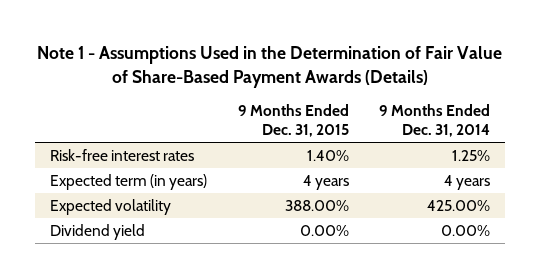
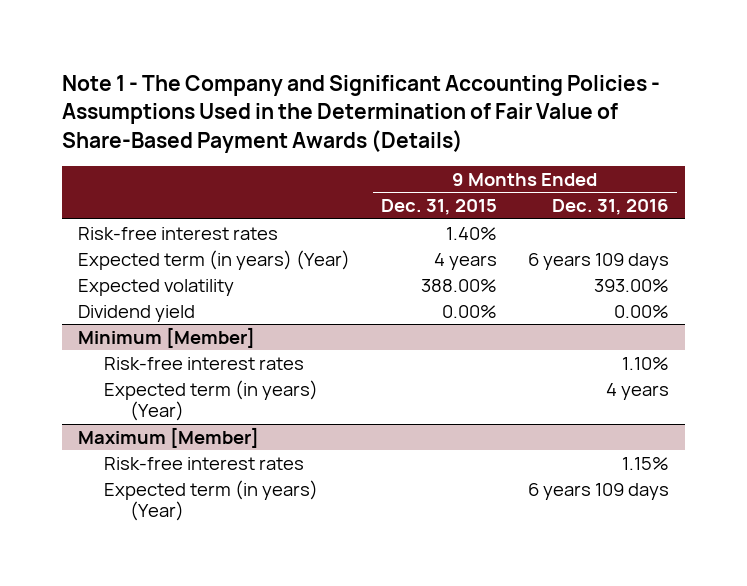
- Note 1 - Assumptions Used in the Determination of Fair Value of Share-Based Payment Awards (Details)
+ Note 1 - The Company and Significant Accounting Policies - Assumptions Used in the Determination of Fair Value of Share-Based Payment Awards (Details)
- | 9 Months Ended Dec. 31, 2015 | 9 Months Ended Dec. 31, 2014
+ | 9 Months Ended Dec. 31, 2015 | 9 Months Ended Dec. 31, 2016
- Expected term (in years) | 4 years | 4 years
+ Expected term (in years) (Year) | 4 years | 6 years 109 days
+ Minimum [Member]
+ Risk-free interest rates | | 1.10%
+ Expected term (in years) (Year) | | 4 years
+ Maximum [Member]
+ Risk-free interest rates | | 1.15%
+ Expected term (in years) (Year) | | 6 years 109 days

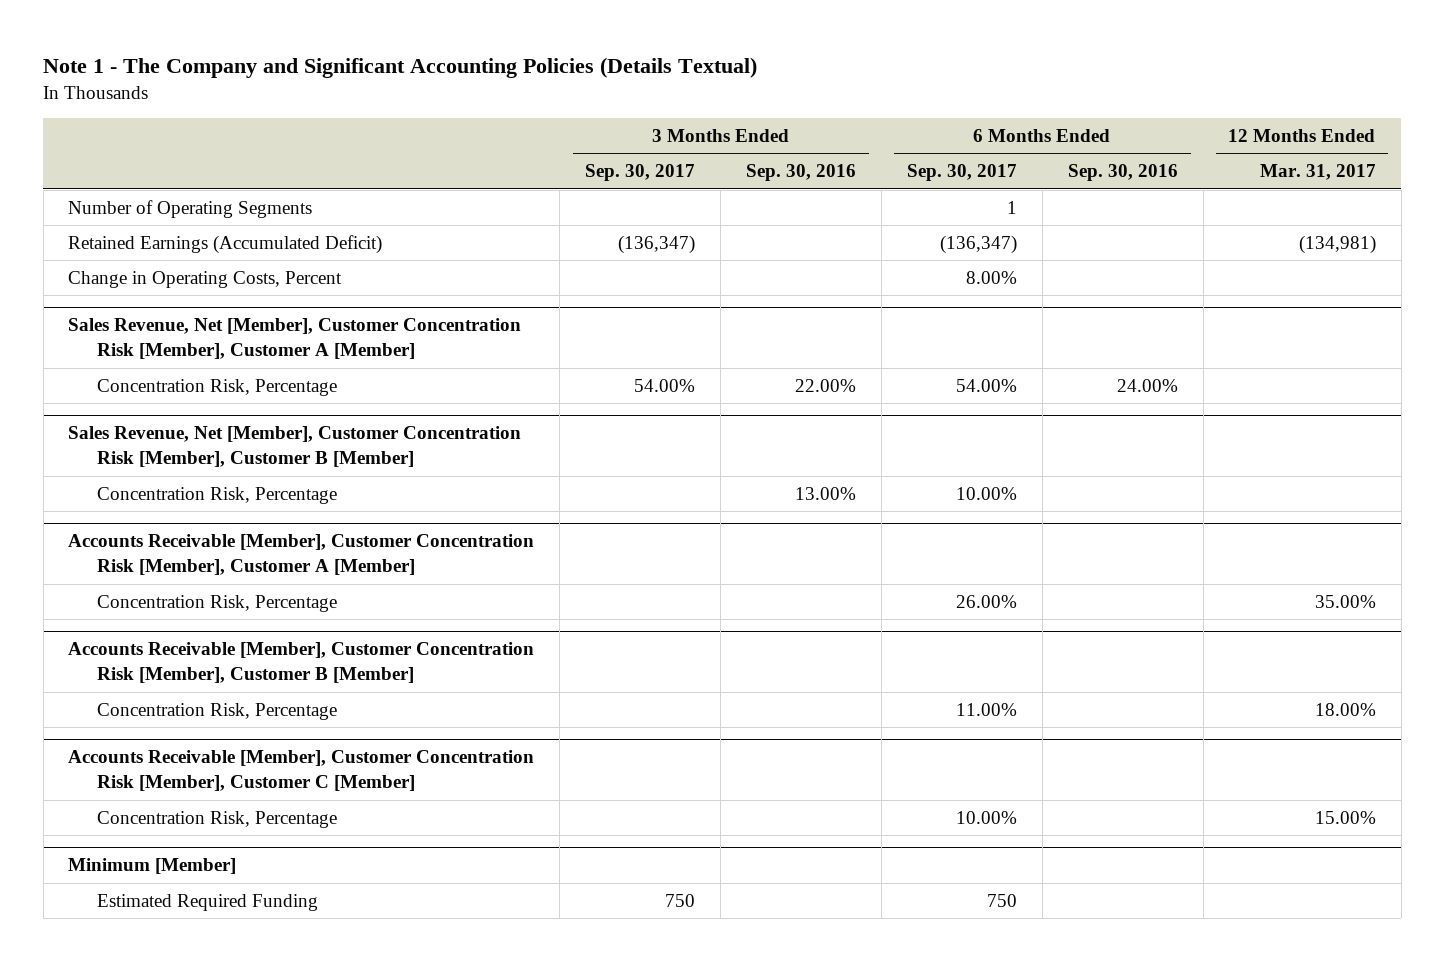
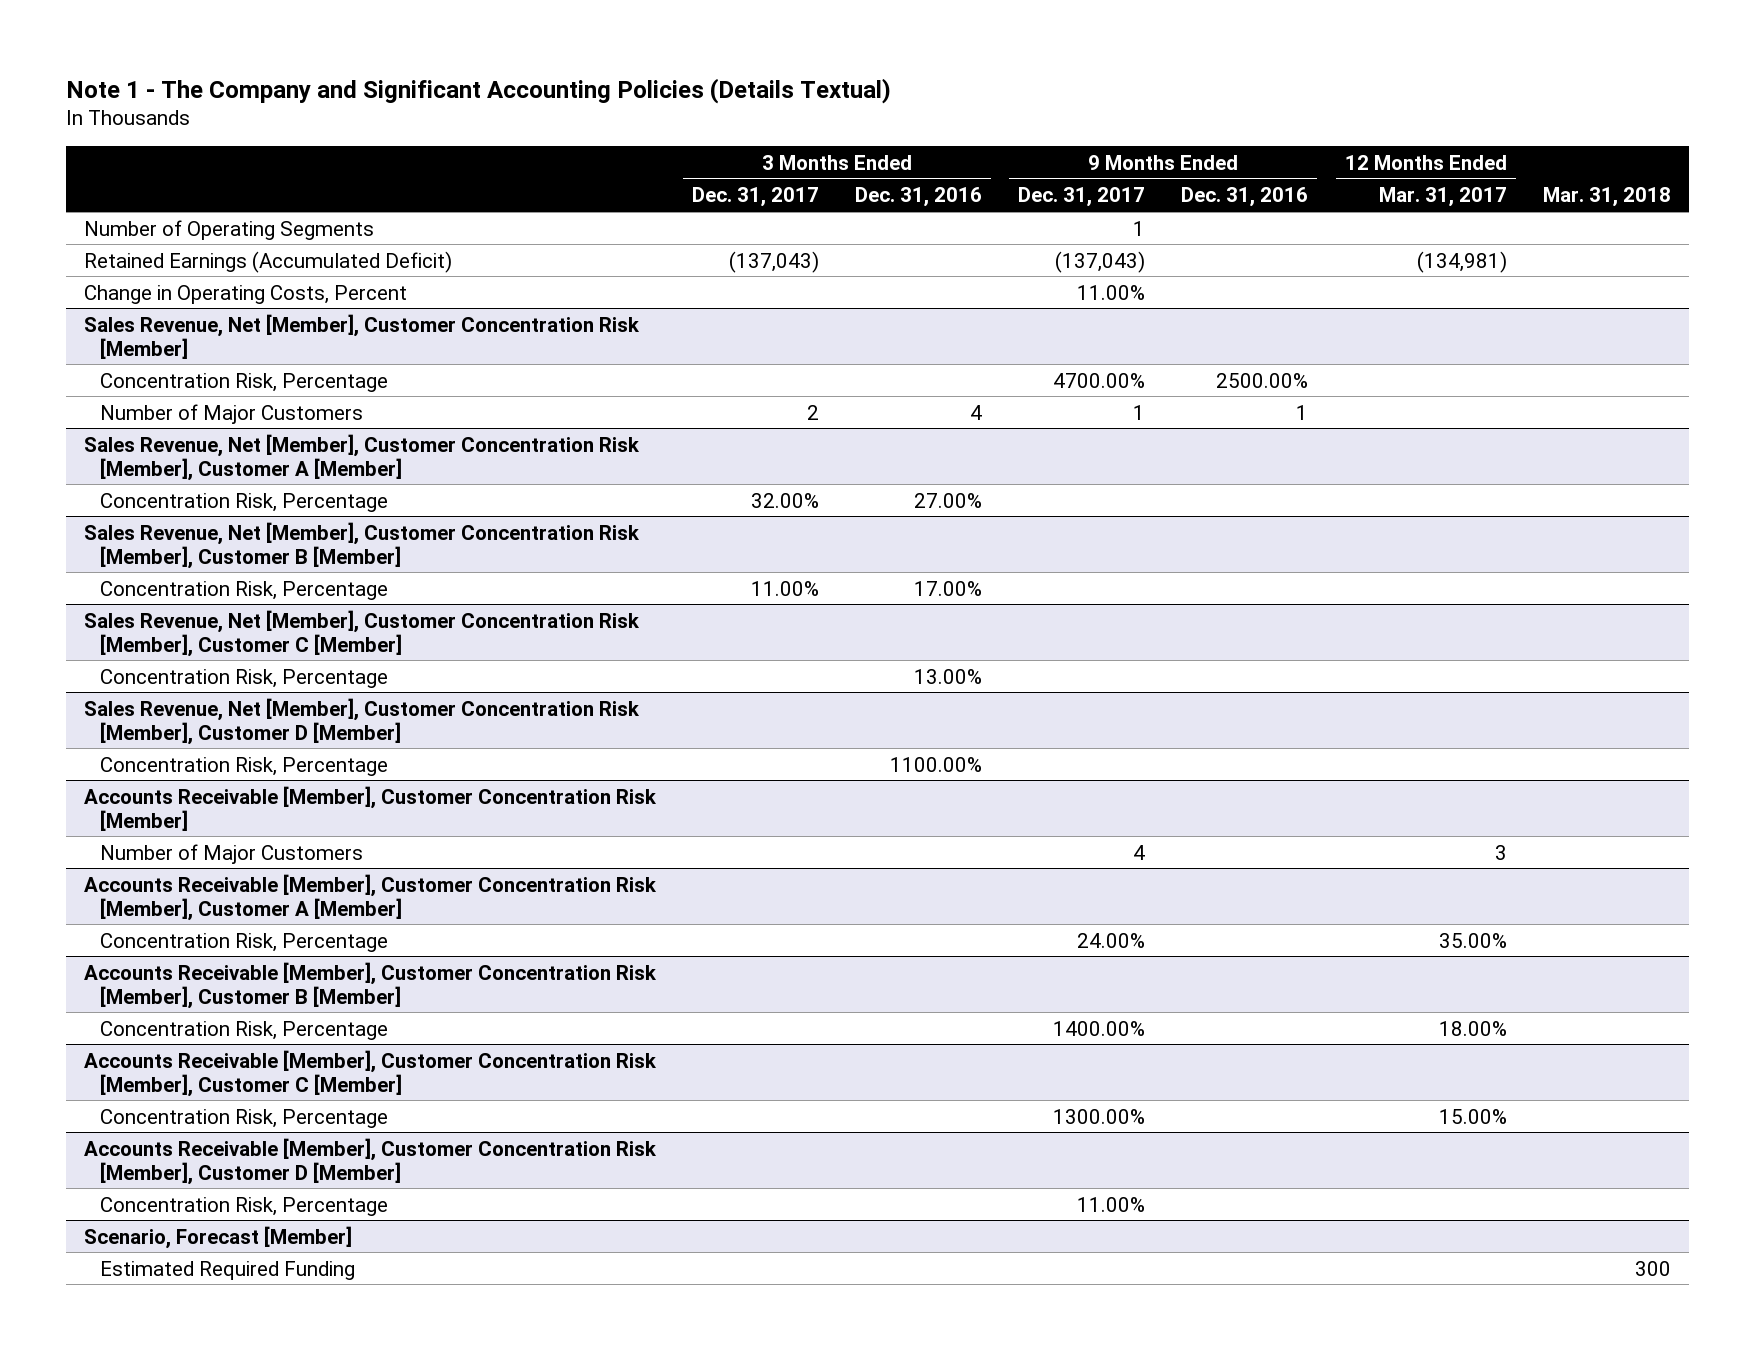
- | 3 Months Ended Sep. 30, 2017 | 3 Months Ended Sep. 30, 2016 | 6 Months Ended Sep. 30, 2017 | 6 Months Ended Sep. 30, 2016 | 12 Months Ended Mar. 31, 2017
+ | 3 Months Ended Dec. 31, 2017 | 3 Months Ended Dec. 31, 2016 | 9 Months Ended Dec. 31, 2017 | 9 Months Ended Dec. 31, 2016 | 12 Months Ended Mar. 31, 2017 | Mar. 31, 2018
+ Sales Revenue, Net [Member], Customer Concentration Risk [Member]
+ Concentration Risk, Percentage | | | 4700.00% | 2500.00% | |
+ Number of Major Customers | 2 | 4 | 1 | 1 | |
+ Sales Revenue, Net [Member], Customer Concentration Risk [Member], Customer C [Member]
+ Concentration Risk, Percentage | | 13.00% | | | |
+ Sales Revenue, Net [Member], Customer Concentration Risk [Member], Customer D [Member]
+ Concentration Risk, Percentage | | 1100.00% | | | |
+ Accounts Receivable [Member], Customer Concentration Risk [Member]
+ Number of Major Customers | | | 4 | | 3 |
- Minimum [Member]
- Estimated Required Funding | 750 | | 750 | |
+ Accounts Receivable [Member], Customer Concentration Risk [Member], Customer D [Member]
+ Concentration Risk, Percentage | | | 11.00% | | |
+ Scenario, Forecast [Member]
+ Estimated Required Funding | | | | | | 300

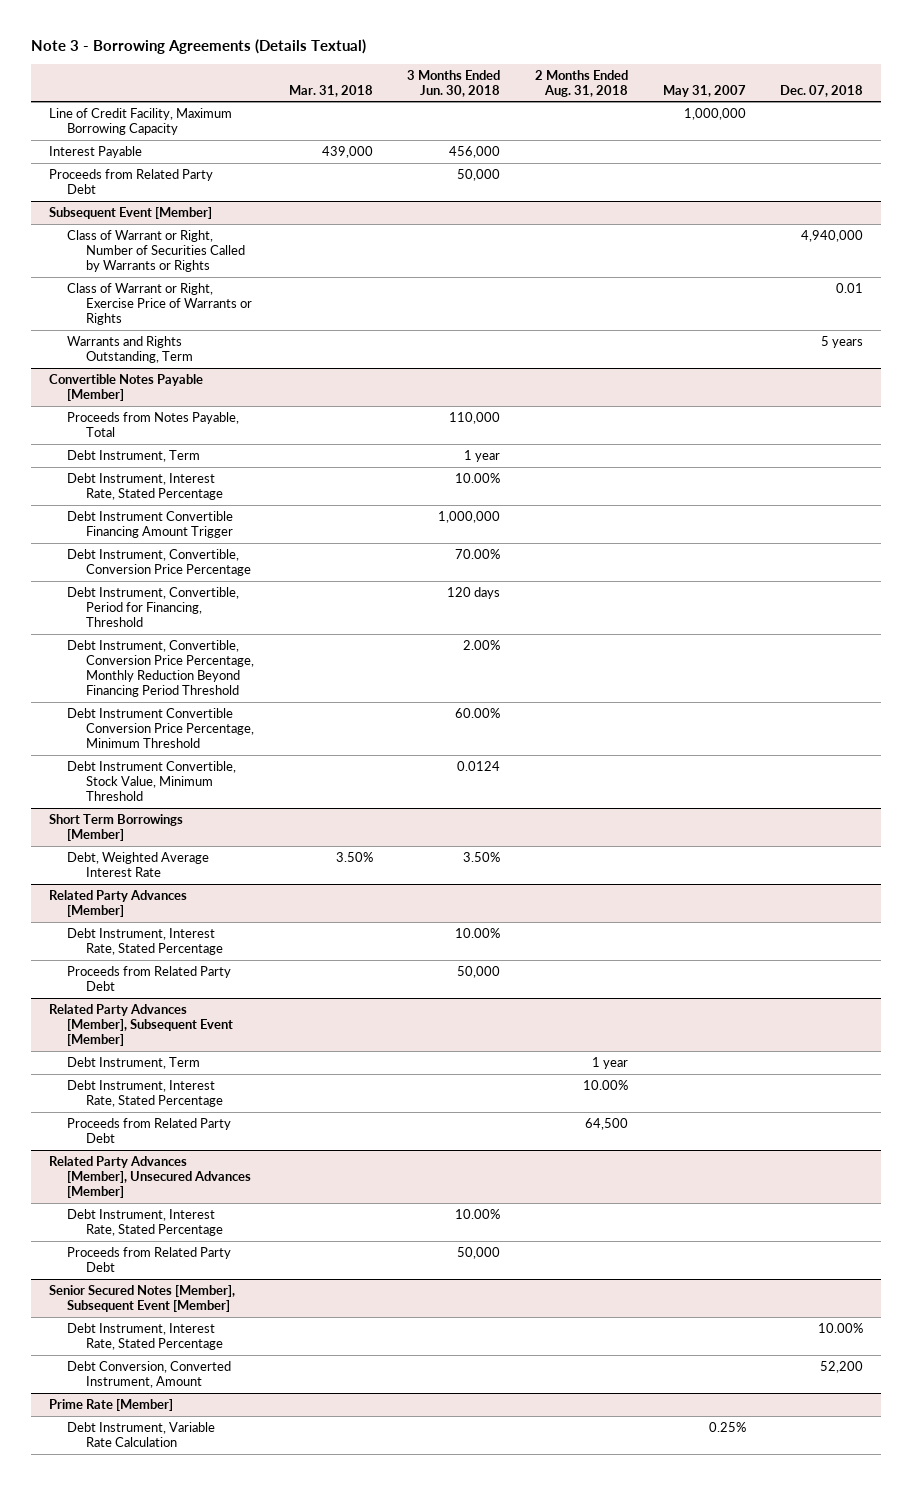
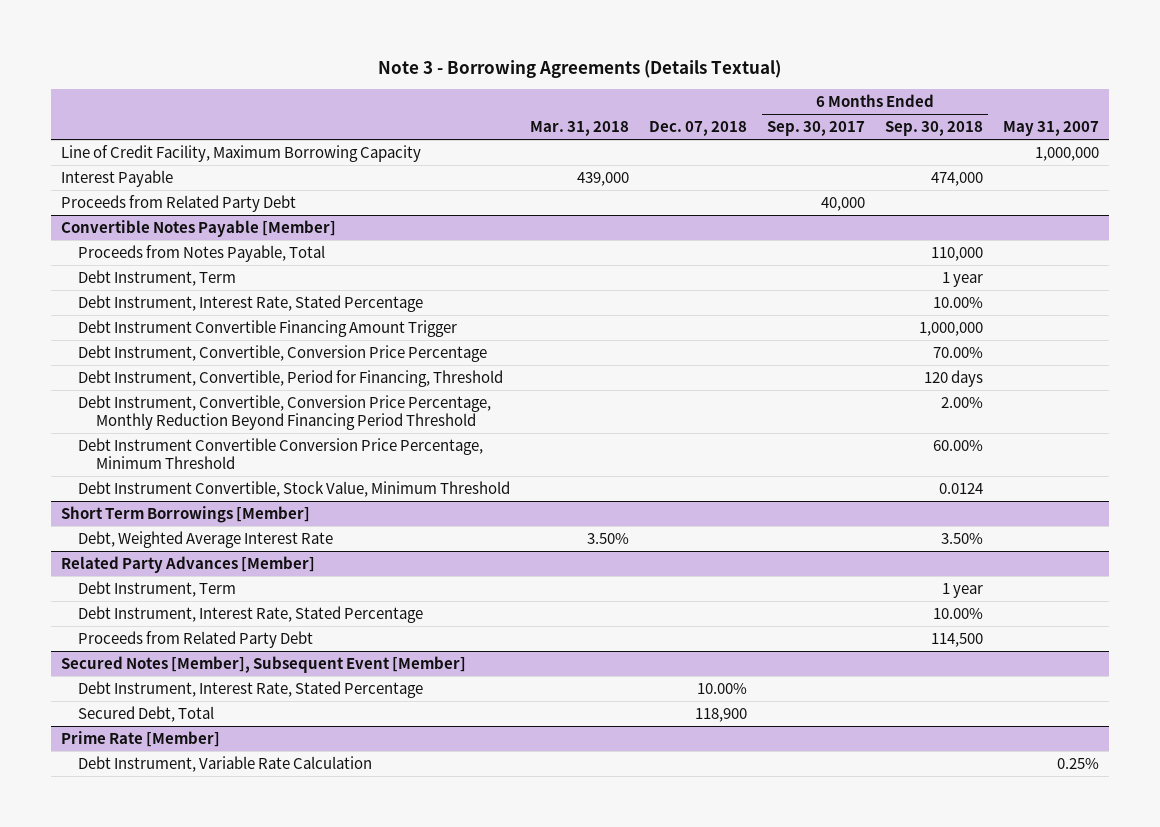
- | Mar. 31, 2018 | 3 Months Ended Jun. 30, 2018 | 2 Months Ended Aug. 31, 2018 | May 31, 2007 | Dec. 07, 2018
+ | Mar. 31, 2018 | Dec. 07, 2018 | 6 Months Ended Sep. 30, 2017 | 6 Months Ended Sep. 30, 2018 | May 31, 2007
- Subsequent Event [Member]
- Class of Warrant or Right, Number of Securities Called by Warrants or Rights | | | | | 4,940,000
- Class of Warrant or Right, Exercise Price of Warrants or Rights | | | | | 0.01
- Warrants and Rights Outstanding, Term | | | | | 5 years
@ Related Party Advances [Member]
+ Debt Instrument, Term | | | | 1 year |
- Related Party Advances [Member], Subsequent Event [Member]
- Debt Instrument, Term | | | 1 year | |
- Debt Instrument, Interest Rate, Stated Percentage | | | 10.00% | |
- Proceeds from Related Party Debt | | | 64,500 | |
- Related Party Advances [Member], Unsecured Advances [Member]
- Debt Instrument, Interest Rate, Stated Percentage | | 10.00% | | |
- Proceeds from Related Party Debt | | 50,000 | | |
- Senior Secured Notes [Member], Subsequent Event [Member]
+ Secured Notes [Member], Subsequent Event [Member]
- Debt Conversion, Converted Instrument, Amount | | | | | 52,200
+ Secured Debt, Total | | 118,900 | | |

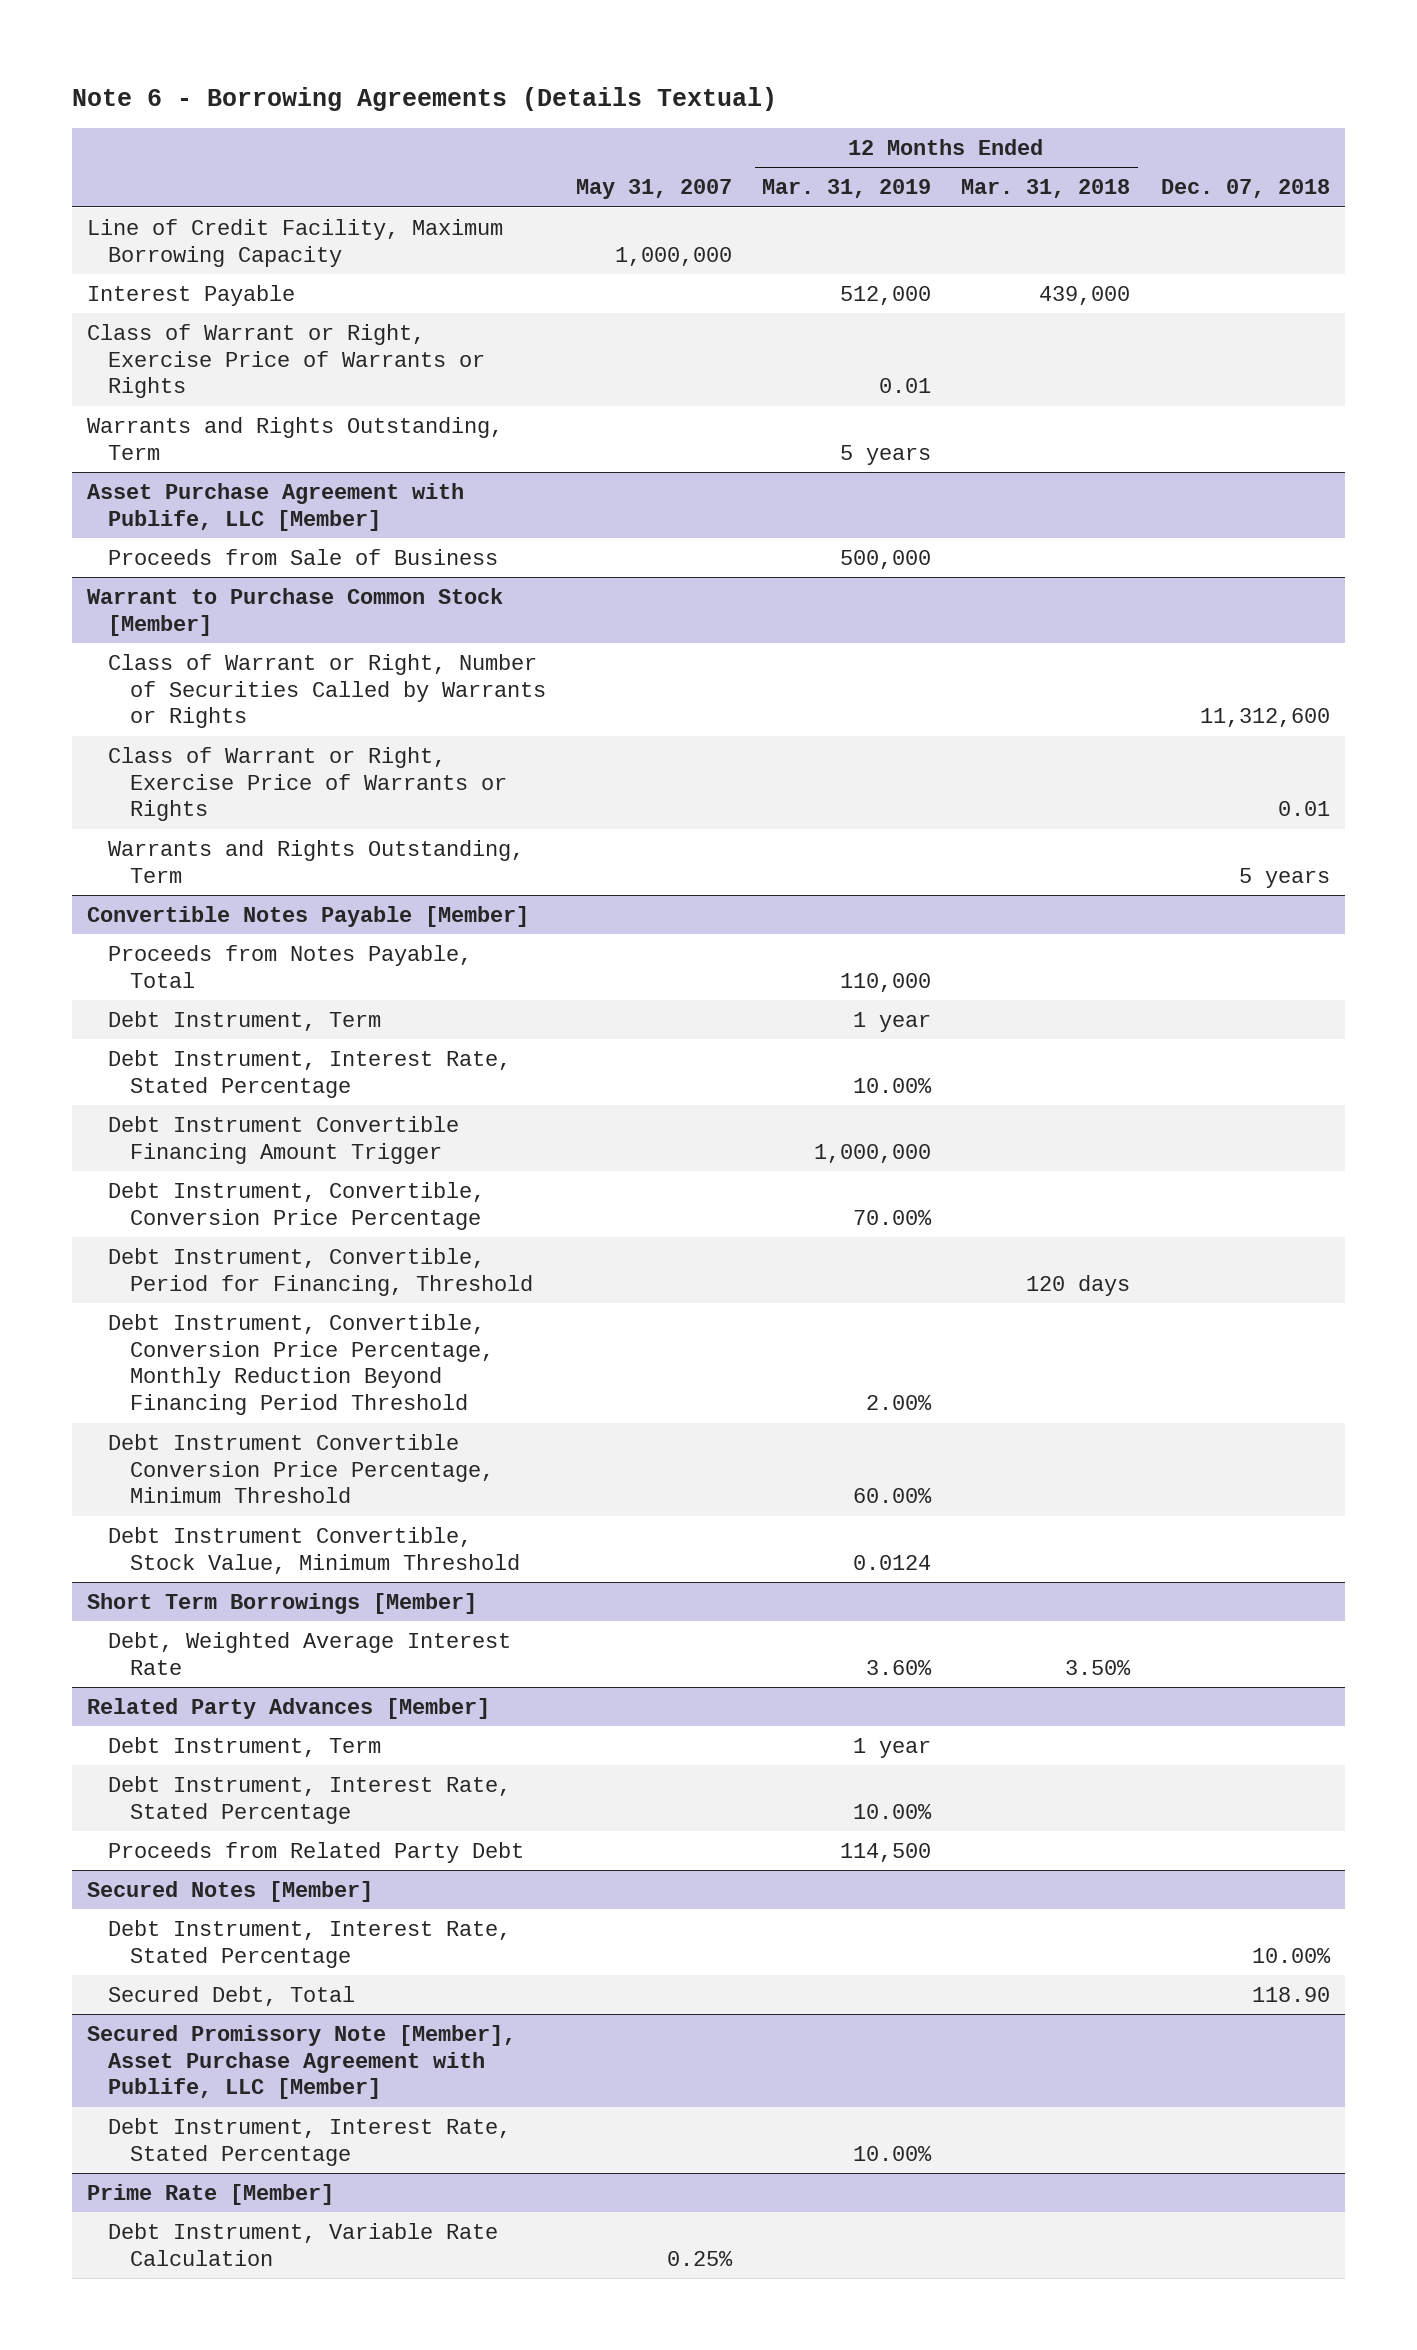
- Note 3 - Borrowing Agreements (Details Textual)
+ Note 6 - Borrowing Agreements (Details Textual)
- | Mar. 31, 2018 | Dec. 07, 2018 | 6 Months Ended Sep. 30, 2017 | 6 Months Ended Sep. 30, 2018 | May 31, 2007
+ | May 31, 2007 | 12 Months Ended Mar. 31, 2019 | 12 Months Ended Mar. 31, 2018 | Dec. 07, 2018
- Proceeds from Related Party Debt | | | 40,000 | |
+ Class of Warrant or Right, Exercise Price of Warrants or Rights | | 0.01 | |
+ Warrants and Rights Outstanding, Term | | 5 years | |
+ Asset Purchase Agreement with Publife, LLC [Member]
+ Proceeds from Sale of Business | | 500,000 | |
+ Warrant to Purchase Common Stock [Member]
+ Class of Warrant or Right, Number of Securities Called by Warrants or Rights | | | | 11,312,600
+ Class of Warrant or Right, Exercise Price of Warrants or Rights | | | | 0.01
+ Warrants and Rights Outstanding, Term | | | | 5 years
- Secured Notes [Member], Subsequent Event [Member]
+ Secured Notes [Member]
- Secured Debt, Total | | 118,900 | | |
+ Secured Debt, Total | | | | 118.90
+ Secured Promissory Note [Member], Asset Purchase Agreement with Publife, LLC [Member]
+ Debt Instrument, Interest Rate, Stated Percentage | | 10.00% | |

